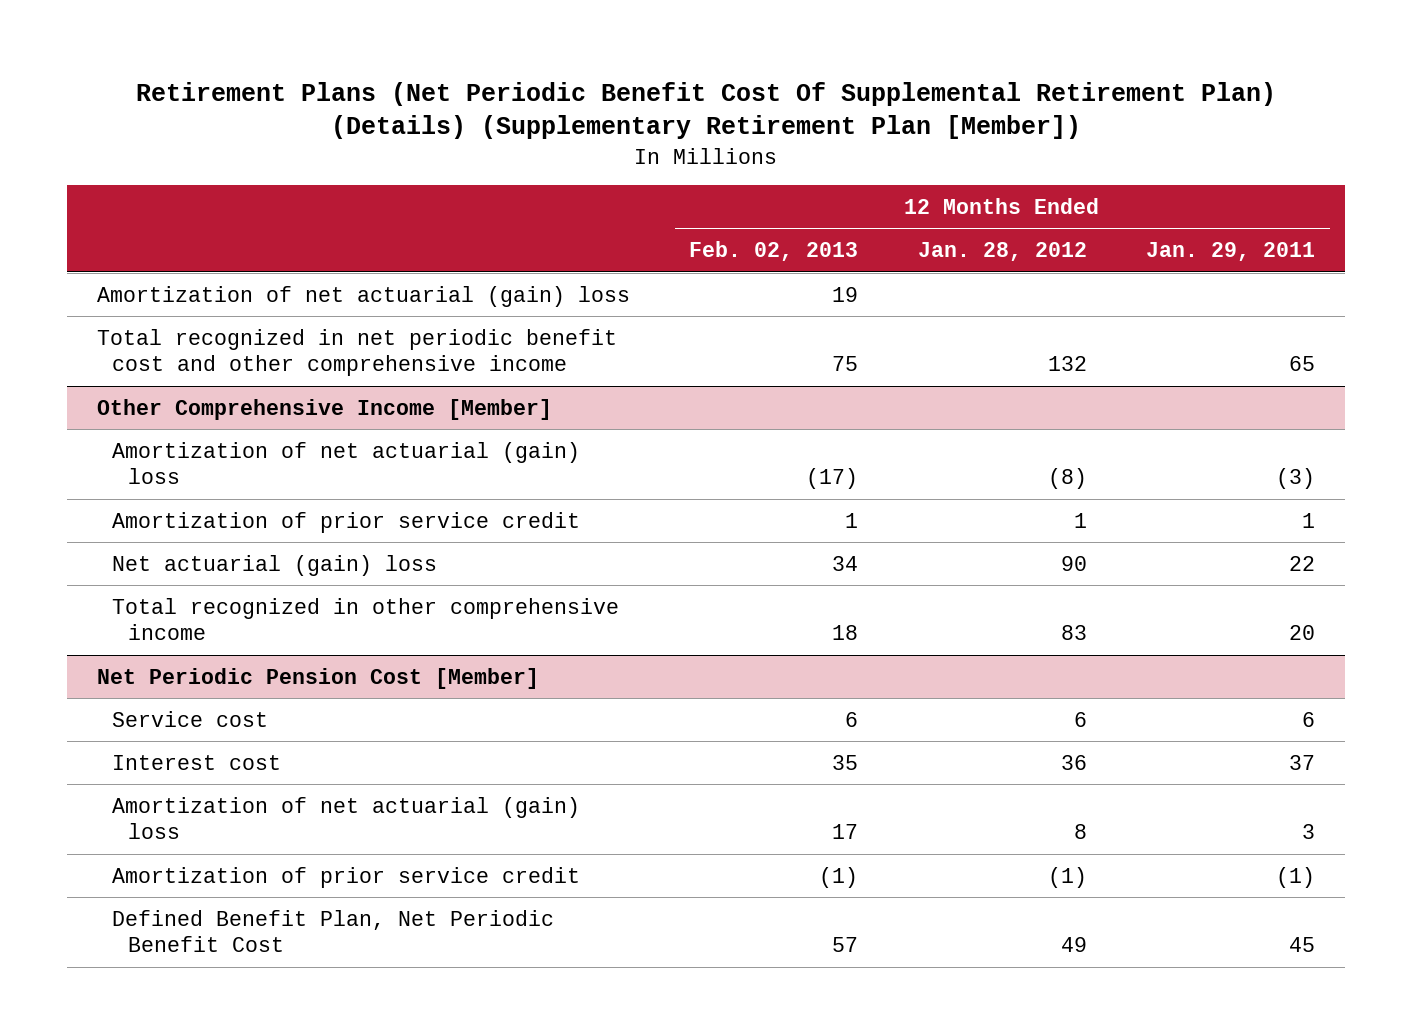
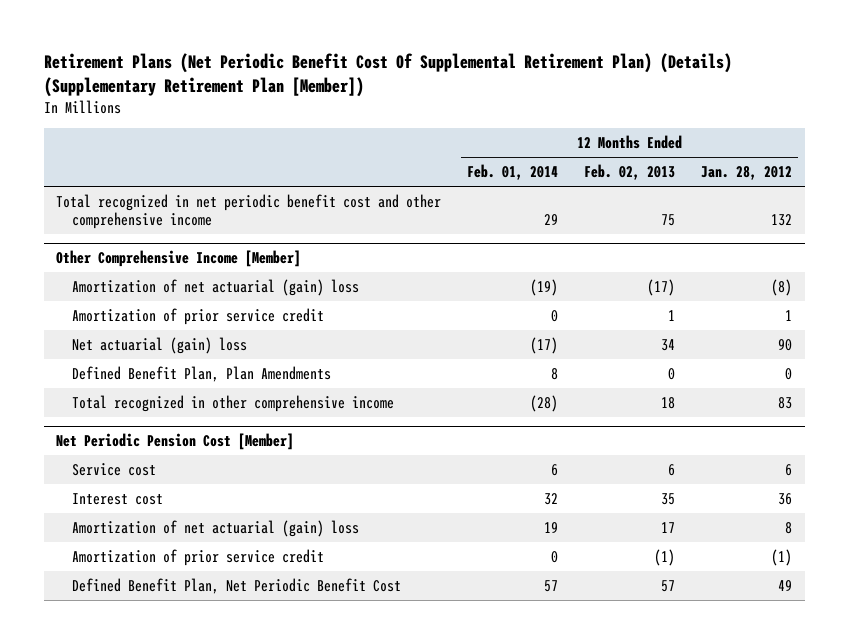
- | 12 Months Ended Feb. 02, 2013 | 12 Months Ended Jan. 28, 2012 | 12 Months Ended Jan. 29, 2011
+ | 12 Months Ended Feb. 01, 2014 | 12 Months Ended Feb. 02, 2013 | 12 Months Ended Jan. 28, 2012
- Amortization of net actuarial (gain) loss | 19 | |
@ Other Comprehensive Income [Member]
+ Defined Benefit Plan, Plan Amendments | 8 | 0 | 0

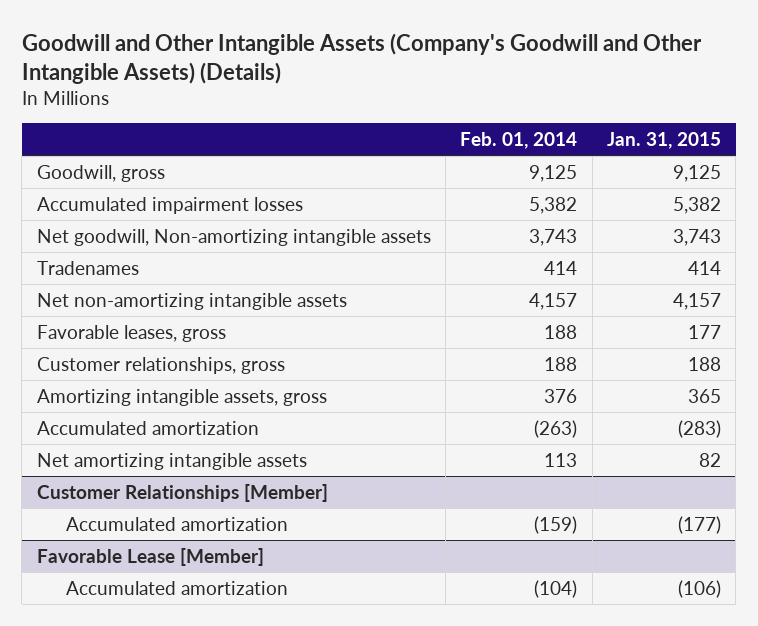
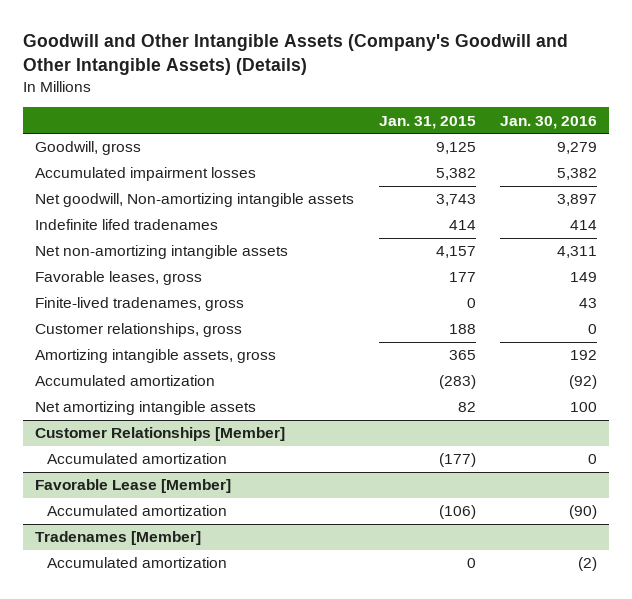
- | Feb. 01, 2014 | Jan. 31, 2015
+ | Jan. 31, 2015 | Jan. 30, 2016
- Tradenames | 414 | 414
+ Indefinite lifed tradenames | 414 | 414
+ Finite-lived tradenames, gross | 0 | 43
+ Tradenames [Member]
+ Accumulated amortization | 0 | (2)

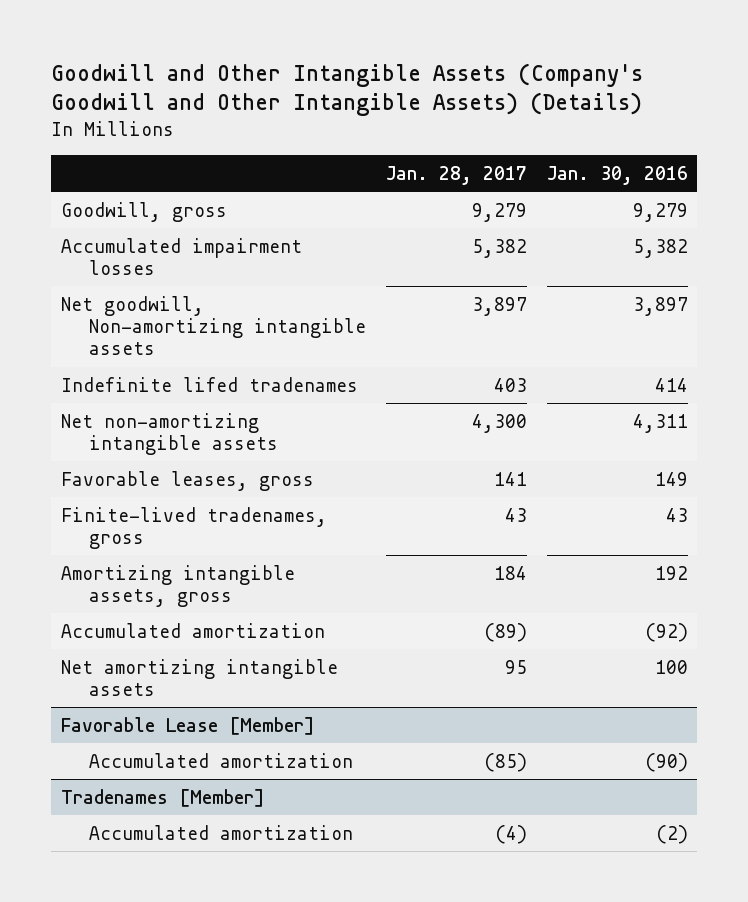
- | Jan. 31, 2015 | Jan. 30, 2016
+ | Jan. 28, 2017 | Jan. 30, 2016
- Customer relationships, gross | 188 | 0
- Customer Relationships [Member]
- Accumulated amortization | (177) | 0

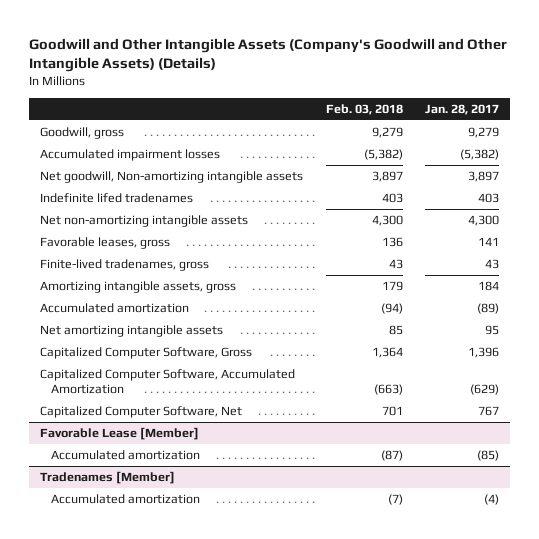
- | Jan. 28, 2017 | Jan. 30, 2016
+ | Feb. 03, 2018 | Jan. 28, 2017
- Accumulated impairment losses | 5,382 | 5,382
+ Accumulated impairment losses | (5,382) | (5,382)
+ Capitalized Computer Software, Gross | 1,364 | 1,396
+ Capitalized Computer Software, Accumulated Amortization | (663) | (629)
+ Capitalized Computer Software, Net | 701 | 767

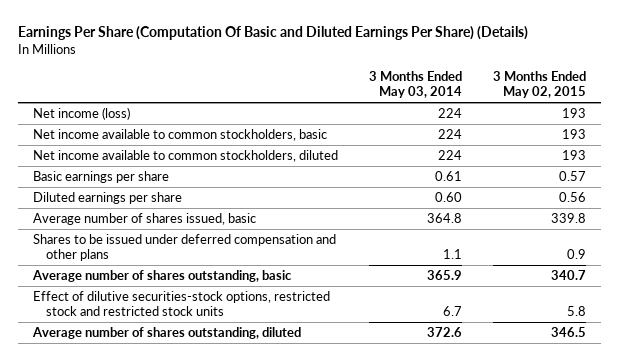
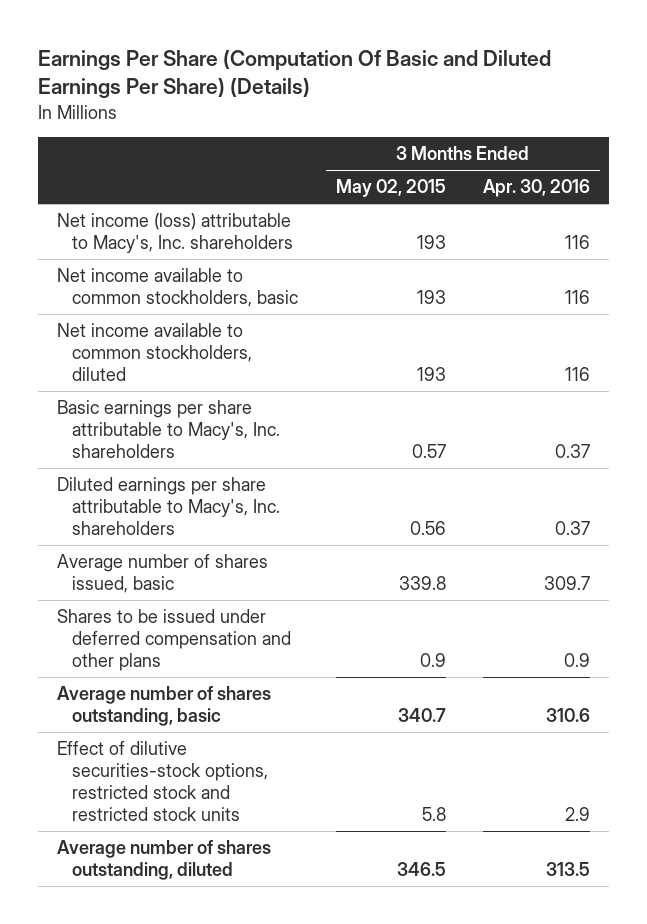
- | 3 Months Ended May 03, 2014 | 3 Months Ended May 02, 2015
+ | 3 Months Ended May 02, 2015 | 3 Months Ended Apr. 30, 2016
- Net income (loss) | 224 | 193
+ Net income (loss) attributable to Macy's, Inc. shareholders | 193 | 116
- Basic earnings per share | 0.61 | 0.57
- Diluted earnings per share | 0.60 | 0.56
+ Basic earnings per share attributable to Macy's, Inc. shareholders | 0.57 | 0.37
+ Diluted earnings per share attributable to Macy's, Inc. shareholders | 0.56 | 0.37

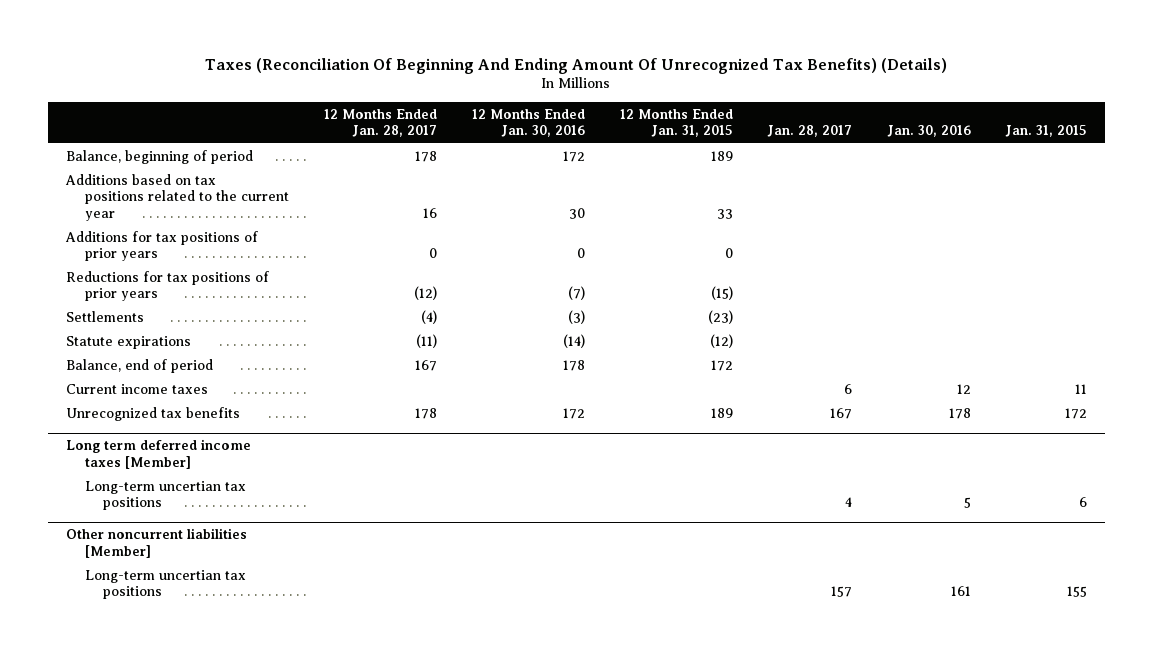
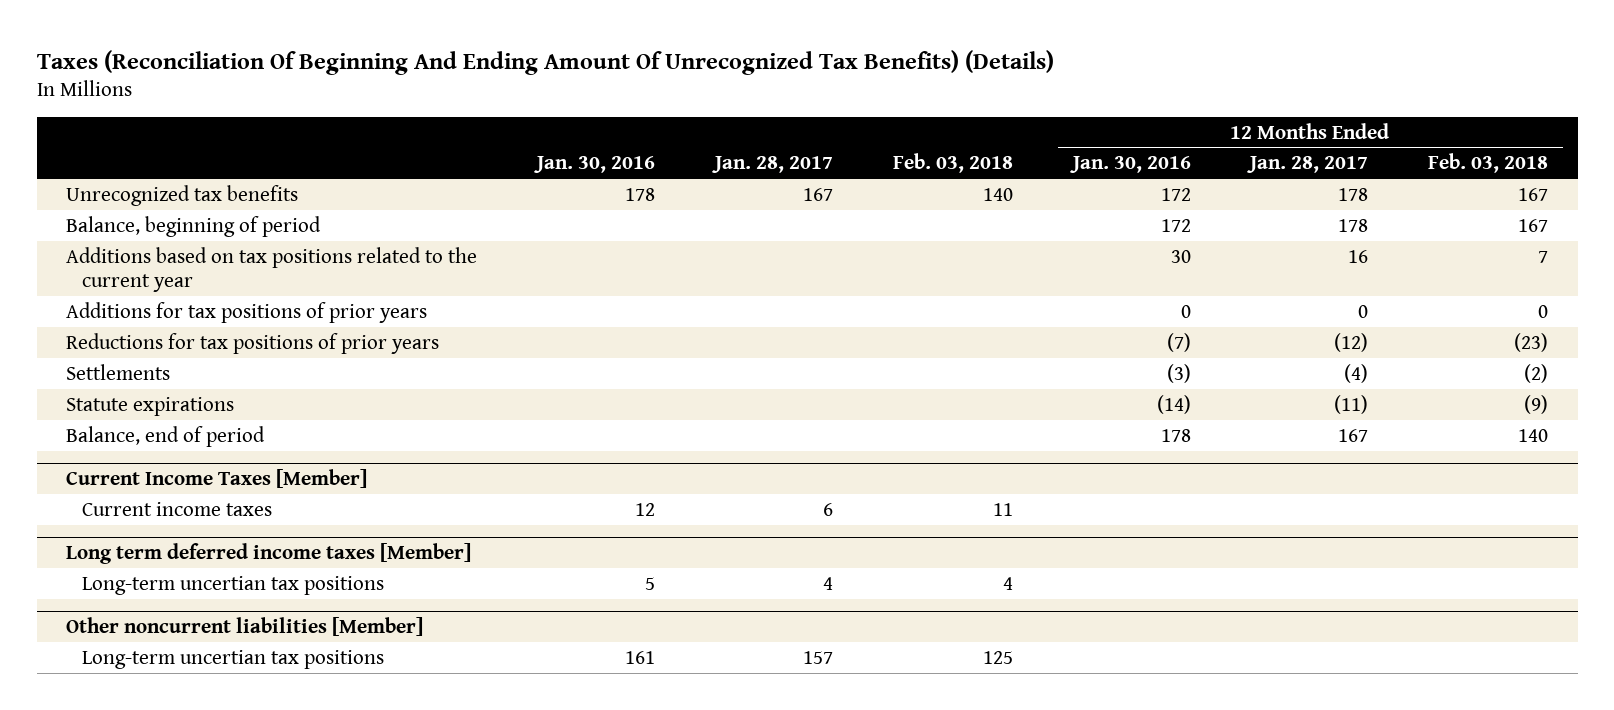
- | 12 Months Ended Jan. 28, 2017 | 12 Months Ended Jan. 30, 2016 | 12 Months Ended Jan. 31, 2015 | Jan. 28, 2017 | Jan. 30, 2016 | Jan. 31, 2015
+ | Jan. 30, 2016 | Jan. 28, 2017 | Feb. 03, 2018 | 12 Months Ended Jan. 30, 2016 | 12 Months Ended Jan. 28, 2017 | 12 Months Ended Feb. 03, 2018
moved up: Unrecognized tax benefits | 178 | 167 | 140 | 172 | 178 | 167
+ Current Income Taxes [Member]

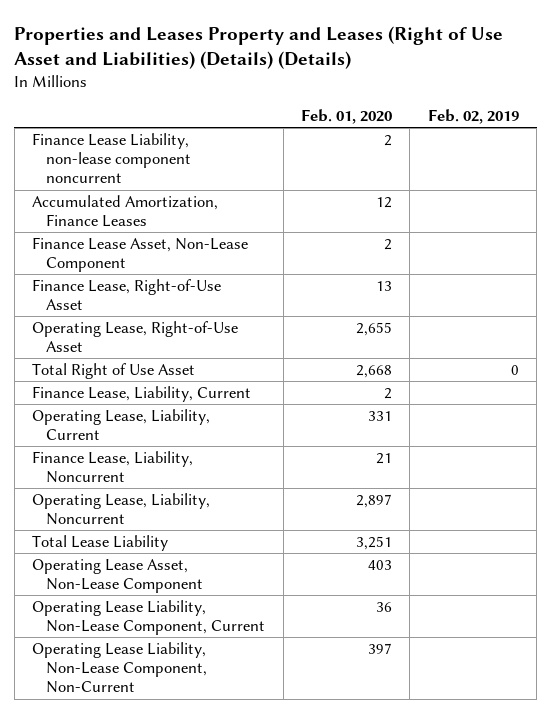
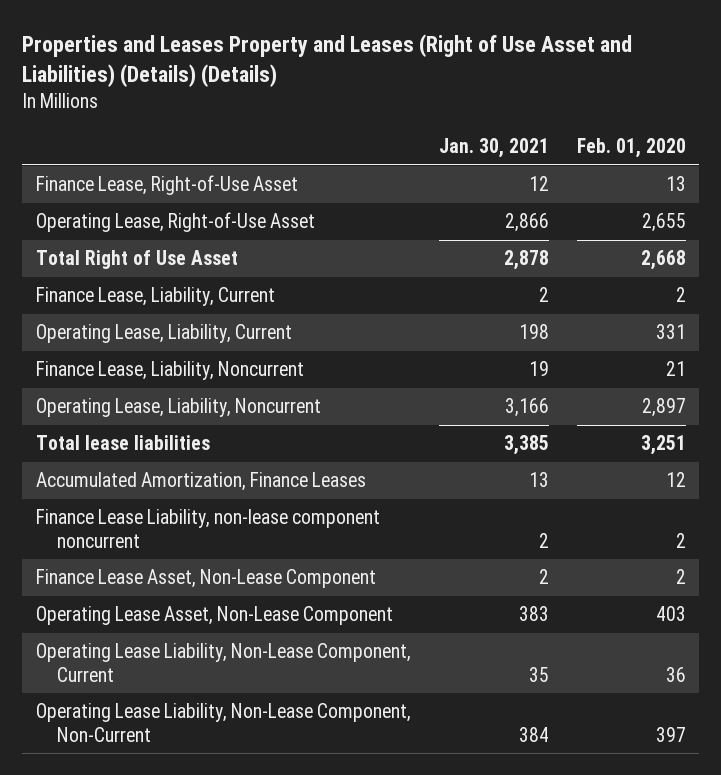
- | Feb. 01, 2020 | Feb. 02, 2019
+ | Jan. 30, 2021 | Feb. 01, 2020
- Total Lease Liability | 3,251 |
+ Total lease liabilities | 3,385 | 3,251
moved down: Accumulated Amortization, Finance Leases | 13 | 12
moved down: Finance Lease Liability, non-lease component noncurrent | 2 | 2
moved down: Finance Lease Asset, Non-Lease Component | 2 | 2

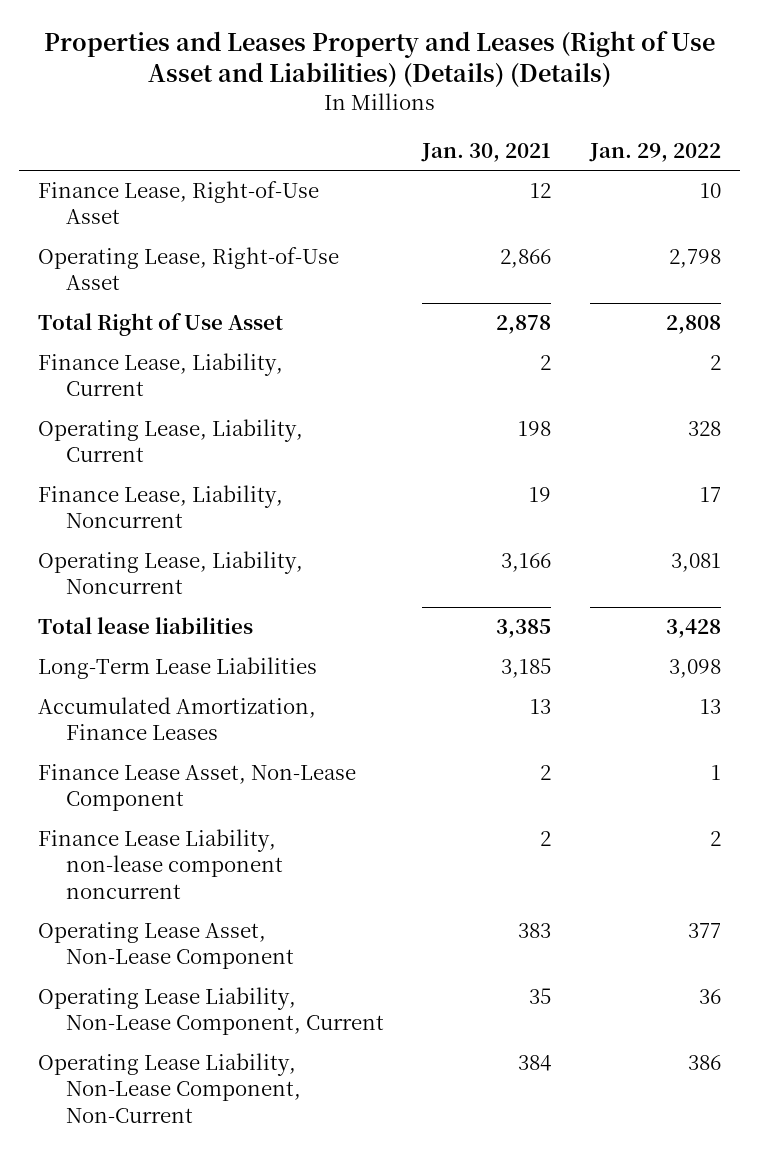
- | Jan. 30, 2021 | Feb. 01, 2020
+ | Jan. 30, 2021 | Jan. 29, 2022
+ Long-Term Lease Liabilities | 3,185 | 3,098
moved down: Finance Lease Liability, non-lease component noncurrent | 2 | 2

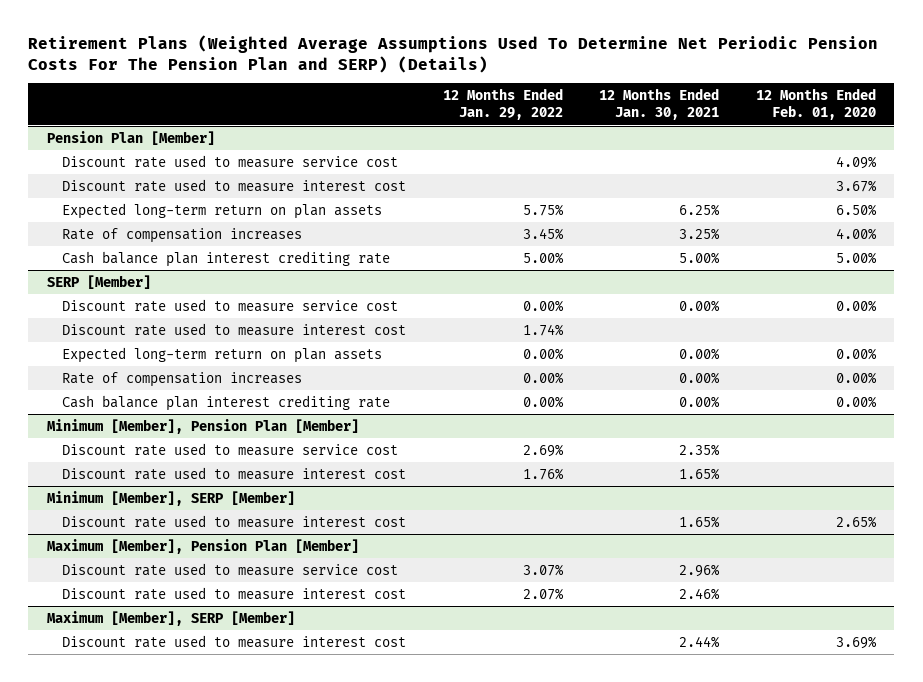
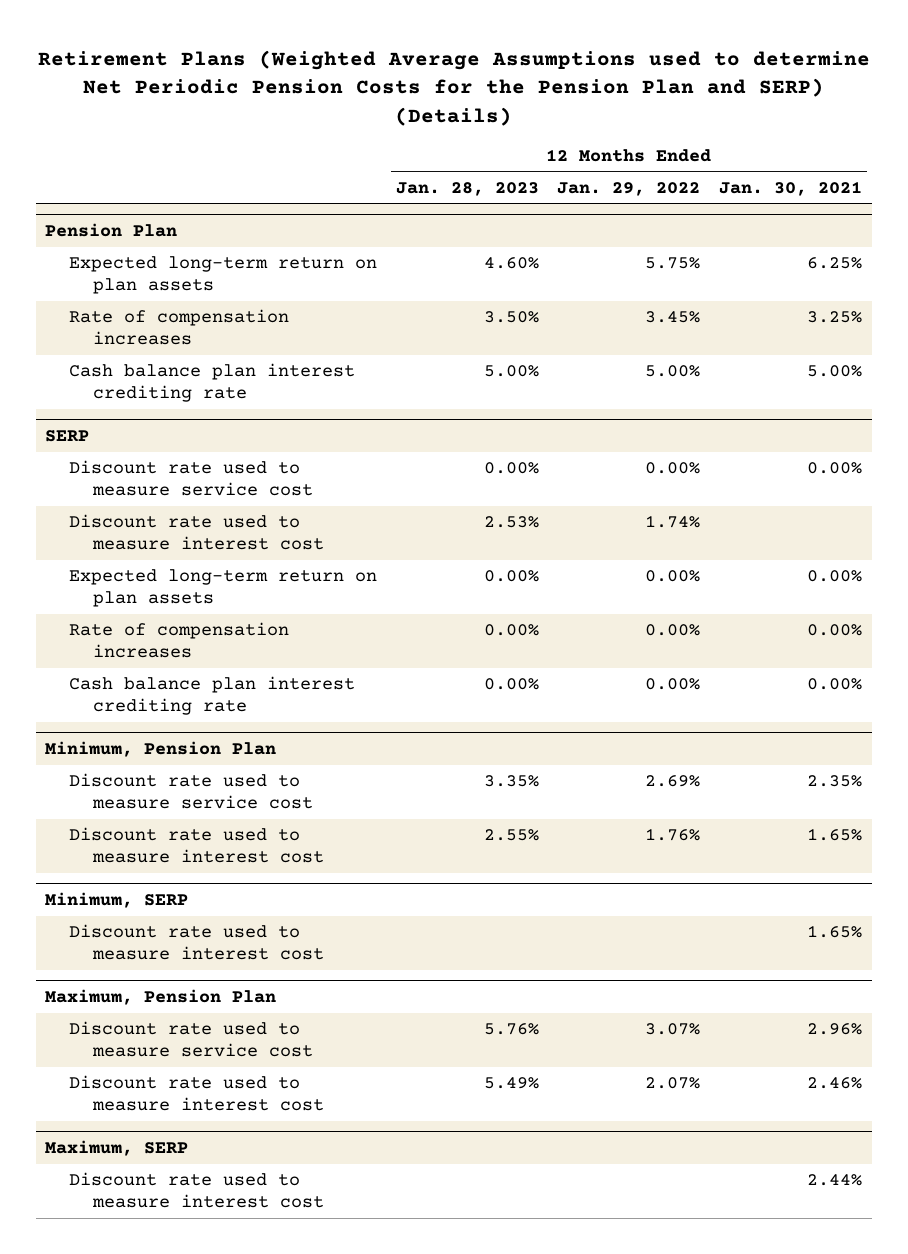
- Retirement Plans (Weighted Average Assumptions Used To Determine Net Periodic Pension Costs For The Pension Plan and SERP) (Details)
+ Retirement Plans (Weighted Average Assumptions used to determine Net Periodic Pension Costs for the Pension Plan and SERP) (Details)
- | 12 Months Ended Jan. 29, 2022 | 12 Months Ended Jan. 30, 2021 | 12 Months Ended Feb. 01, 2020
+ | 12 Months Ended Jan. 28, 2023 | 12 Months Ended Jan. 29, 2022 | 12 Months Ended Jan. 30, 2021
- Pension Plan [Member]
- Discount rate used to measure service cost | | | 4.09%
- Discount rate used to measure interest cost | | | 3.67%
+ Pension Plan
- SERP [Member]
+ SERP
- Minimum [Member], Pension Plan [Member]
+ Minimum, Pension Plan
- Minimum [Member], SERP [Member]
+ Minimum, SERP
- Maximum [Member], Pension Plan [Member]
+ Maximum, Pension Plan
- Maximum [Member], SERP [Member]
+ Maximum, SERP

